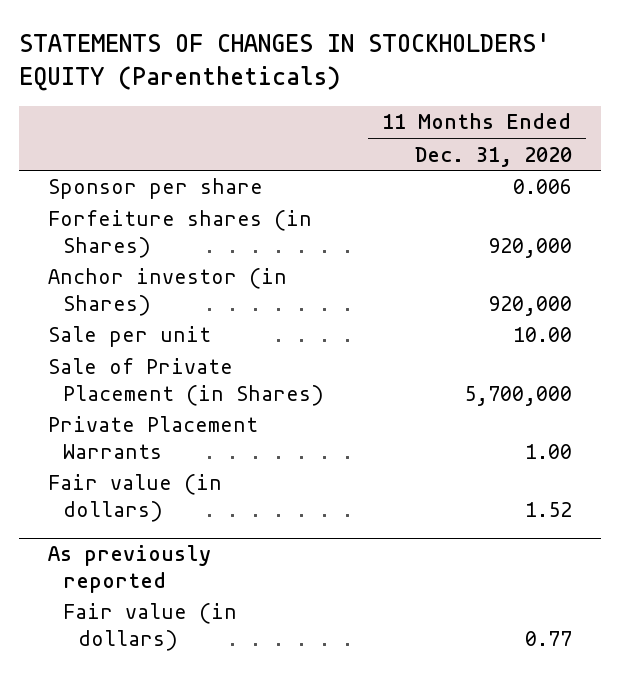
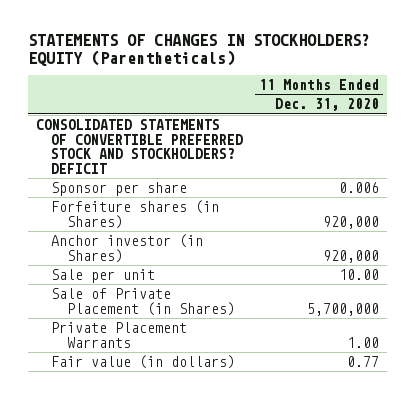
- STATEMENTS OF CHANGES IN STOCKHOLDERS' EQUITY (Parentheticals)
+ STATEMENTS OF CHANGES IN STOCKHOLDERS? EQUITY (Parentheticals)
+ CONSOLIDATED STATEMENTS OF CONVERTIBLE PREFERRED STOCK AND STOCKHOLDERS? DEFICIT
- Fair value (in dollars) | 1.52
- As previously reported

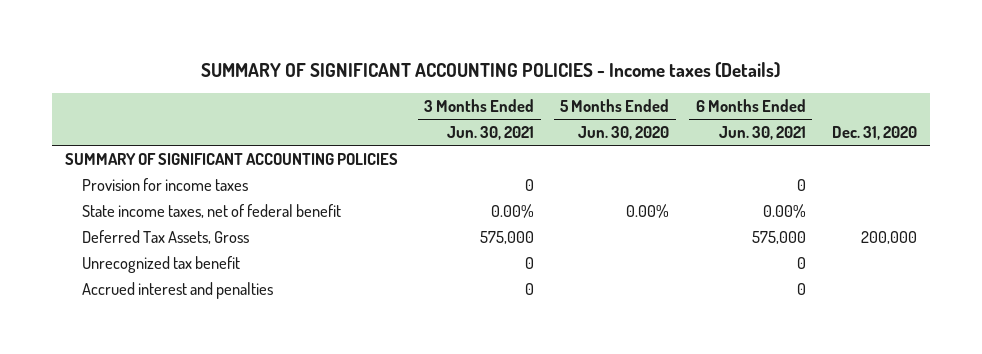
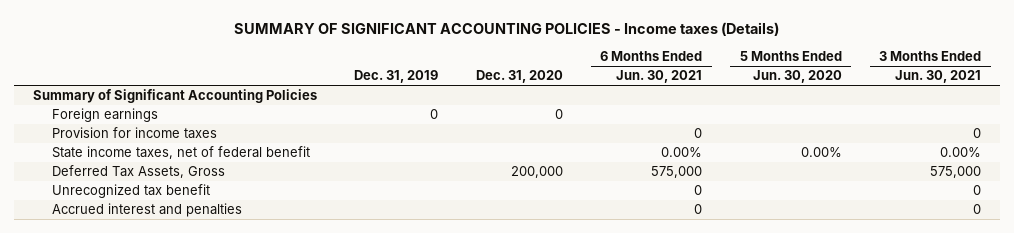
- | 3 Months Ended Jun. 30, 2021 | 5 Months Ended Jun. 30, 2020 | 6 Months Ended Jun. 30, 2021 | Dec. 31, 2020
+ | Dec. 31, 2019 | Dec. 31, 2020 | 6 Months Ended Jun. 30, 2021 | 5 Months Ended Jun. 30, 2020 | 3 Months Ended Jun. 30, 2021
- SUMMARY OF SIGNIFICANT ACCOUNTING POLICIES
+ Summary of Significant Accounting Policies
+ Foreign earnings | 0 | 0 | | |

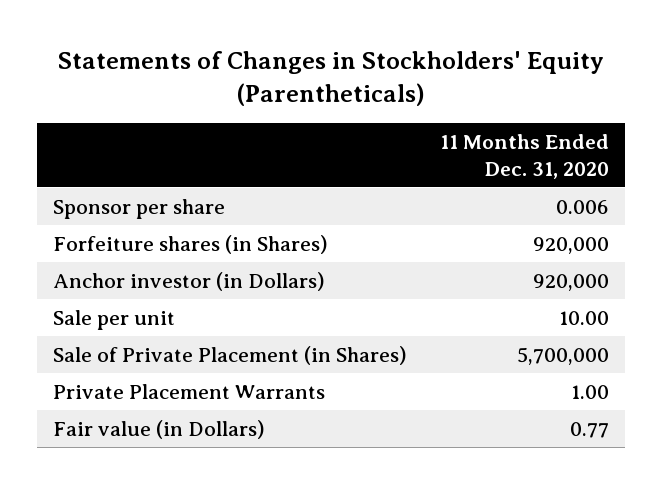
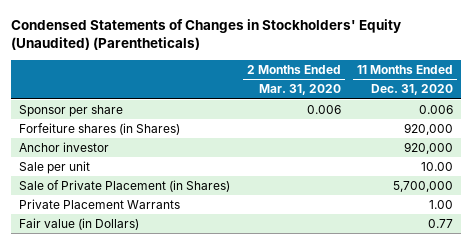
- Statements of Changes in Stockholders' Equity (Parentheticals)
+ Condensed Statements of Changes in Stockholders' Equity (Unaudited) (Parentheticals)
- | 11 Months Ended Dec. 31, 2020
+ | 2 Months Ended Mar. 31, 2020 | 11 Months Ended Dec. 31, 2020
- Anchor investor (in Dollars) | 920,000
+ Anchor investor | | 920,000

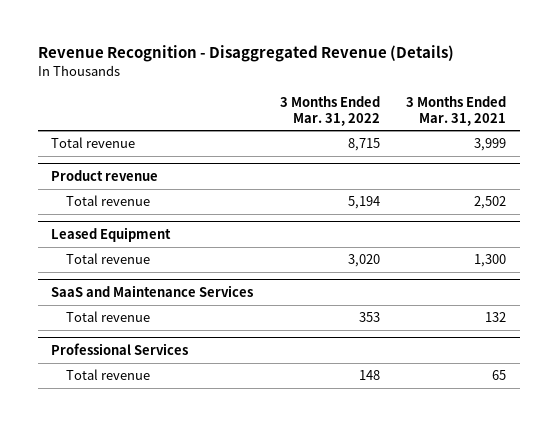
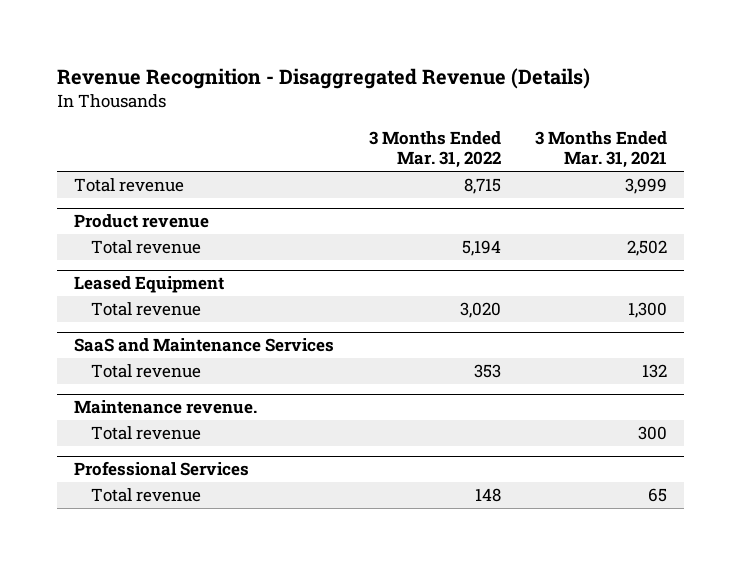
+ Maintenance revenue.
+ Total revenue | | 300

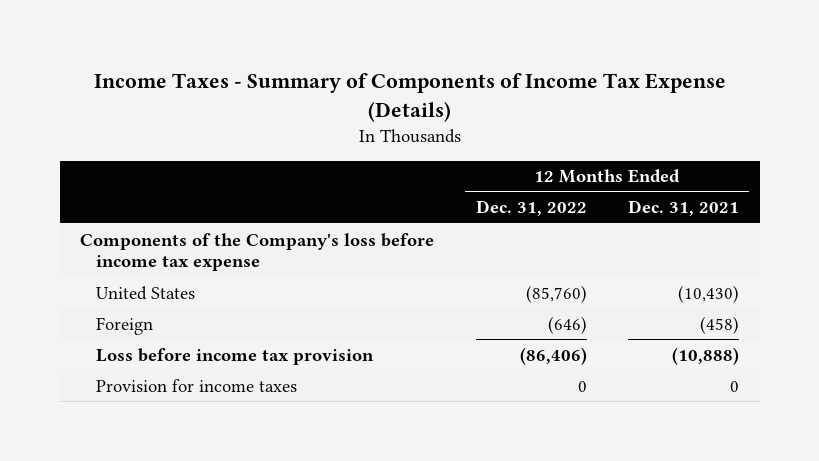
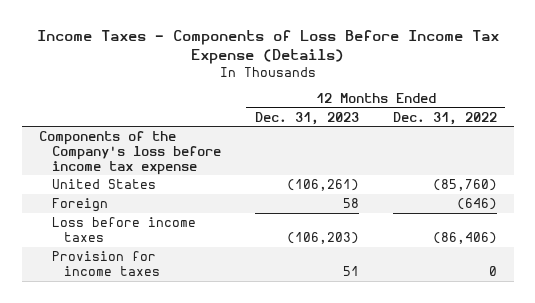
- Income Taxes - Summary of Components of Income Tax Expense (Details)
+ Income Taxes - Components of Loss Before Income Tax Expense (Details)
- | 12 Months Ended Dec. 31, 2022 | 12 Months Ended Dec. 31, 2021
+ | 12 Months Ended Dec. 31, 2023 | 12 Months Ended Dec. 31, 2022
- Loss before income tax provision | (86,406) | (10,888)
+ Loss before income taxes | (106,203) | (86,406)

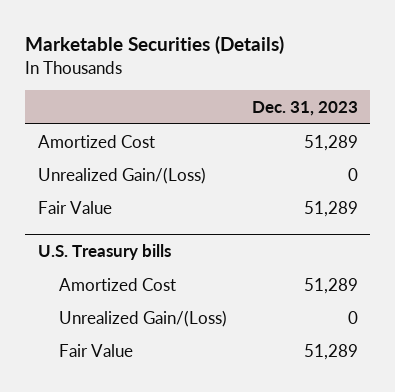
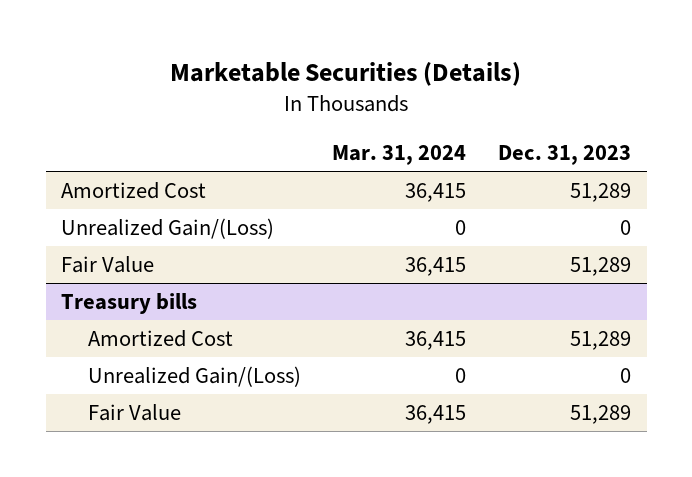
- | Dec. 31, 2023
+ | Mar. 31, 2024 | Dec. 31, 2023
- U.S. Treasury bills
+ Treasury bills

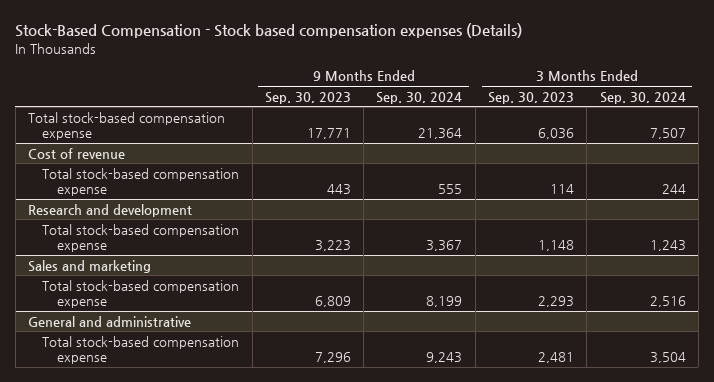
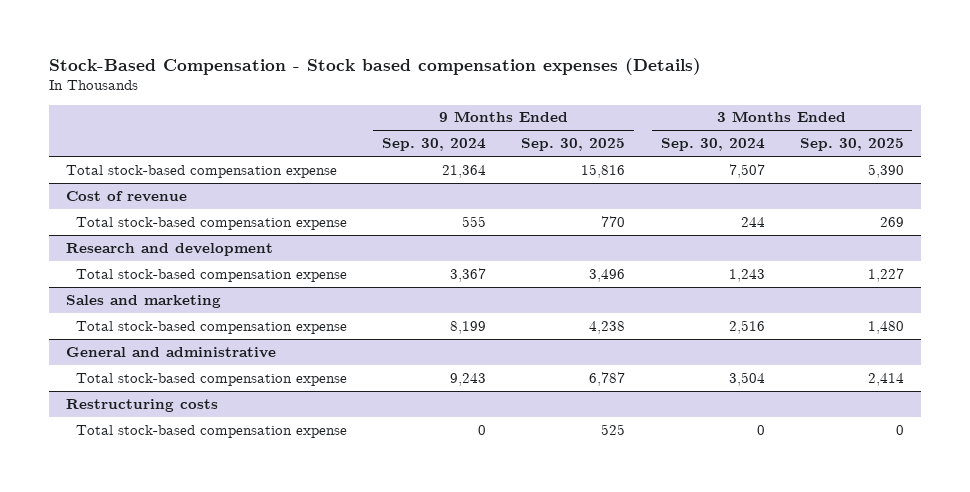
- | 9 Months Ended Sep. 30, 2023 | 9 Months Ended Sep. 30, 2024 | 3 Months Ended Sep. 30, 2023 | 3 Months Ended Sep. 30, 2024
+ | 9 Months Ended Sep. 30, 2024 | 9 Months Ended Sep. 30, 2025 | 3 Months Ended Sep. 30, 2024 | 3 Months Ended Sep. 30, 2025
+ Restructuring costs
+ Total stock-based compensation expense | 0 | 525 | 0 | 0

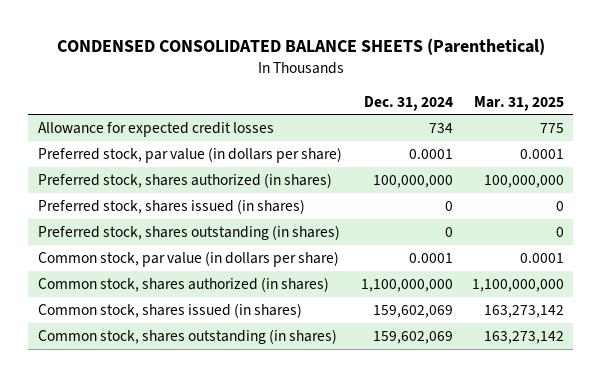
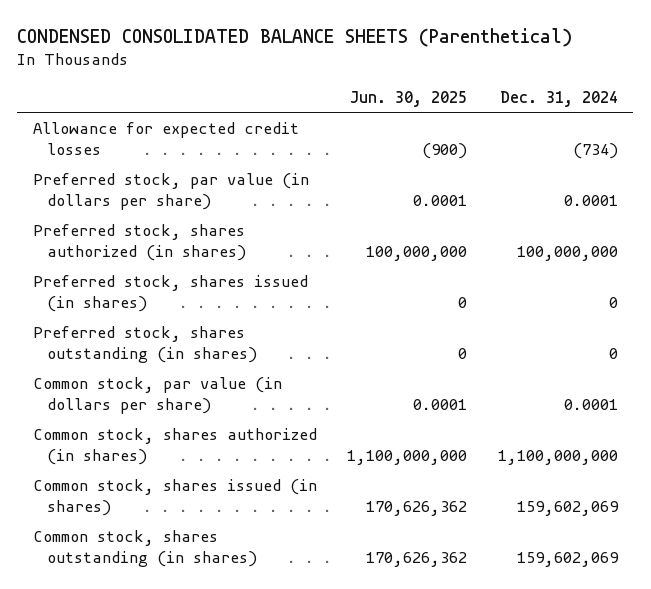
- | Dec. 31, 2024 | Mar. 31, 2025
+ | Jun. 30, 2025 | Dec. 31, 2024
- Allowance for expected credit losses | 734 | 775
+ Allowance for expected credit losses | (900) | (734)

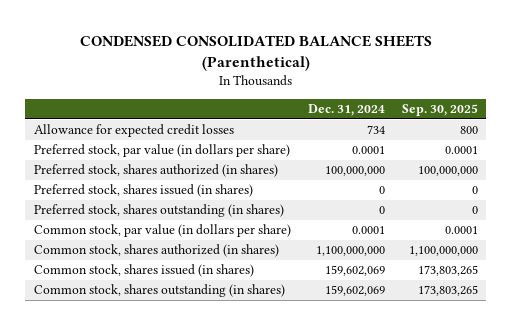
- | Jun. 30, 2025 | Dec. 31, 2024
+ | Dec. 31, 2024 | Sep. 30, 2025
- Allowance for expected credit losses | (900) | (734)
+ Allowance for expected credit losses | 734 | 800

